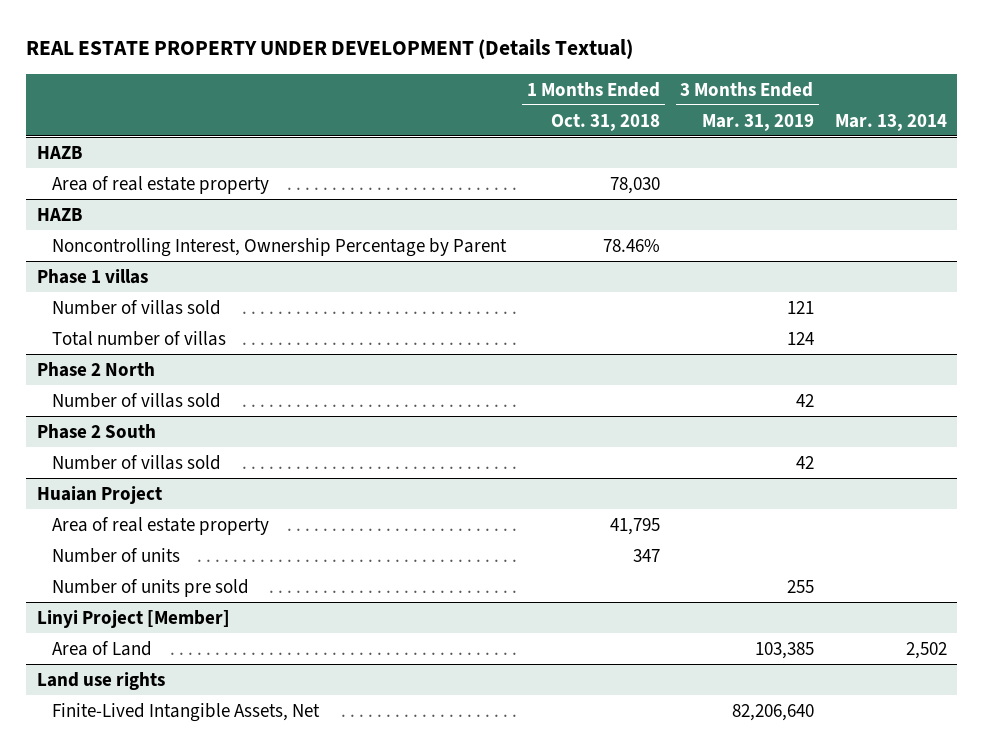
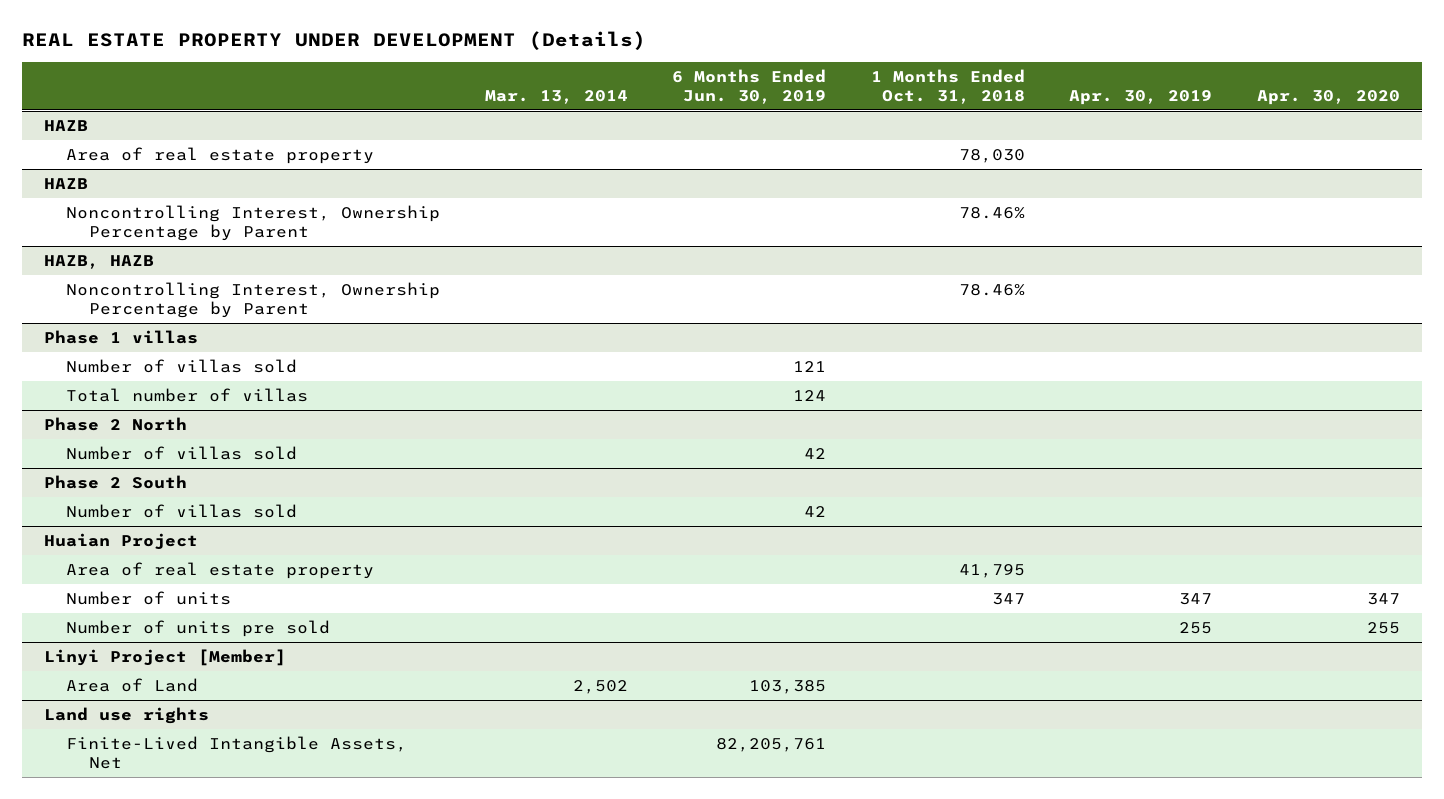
- REAL ESTATE PROPERTY UNDER DEVELOPMENT (Details Textual)
+ REAL ESTATE PROPERTY UNDER DEVELOPMENT (Details)
- | 1 Months Ended Oct. 31, 2018 | 3 Months Ended Mar. 31, 2019 | Mar. 13, 2014
+ | Mar. 13, 2014 | 6 Months Ended Jun. 30, 2019 | 1 Months Ended Oct. 31, 2018 | Apr. 30, 2019 | Apr. 30, 2020
+ HAZB, HAZB
+ Noncontrolling Interest, Ownership Percentage by Parent | | | 78.46% | |

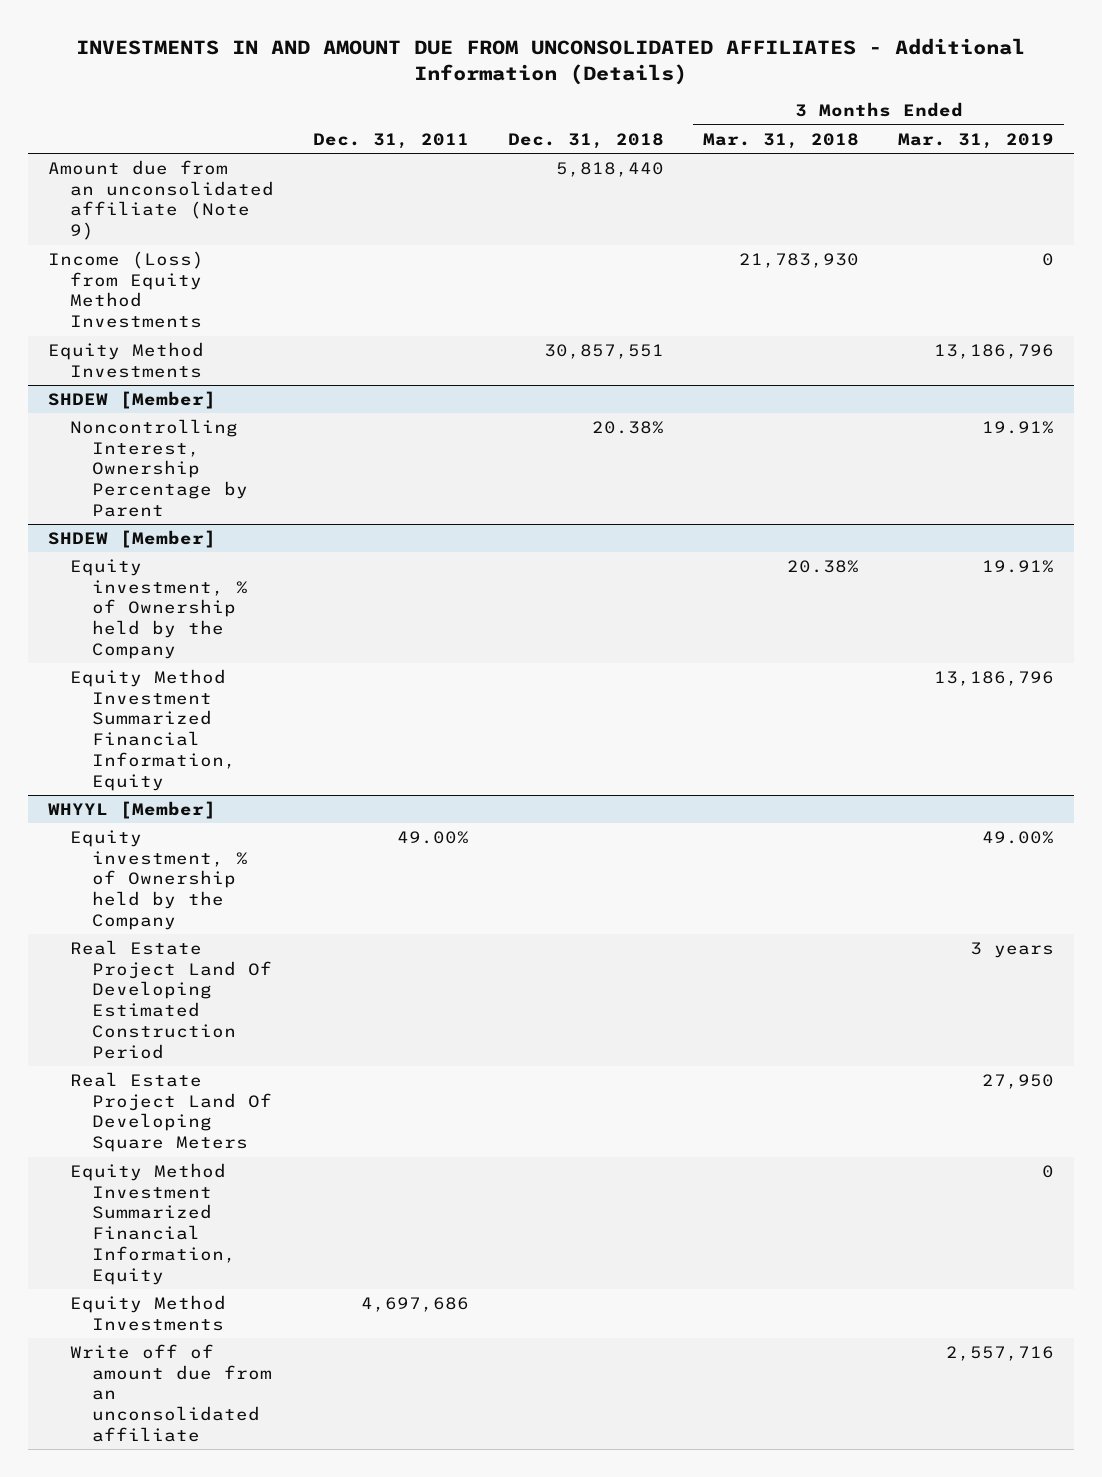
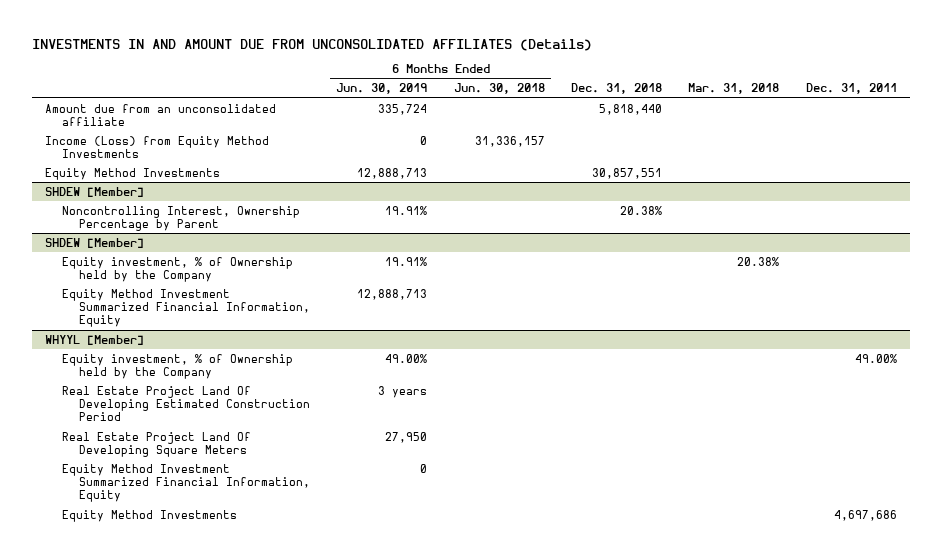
- INVESTMENTS IN AND AMOUNT DUE FROM UNCONSOLIDATED AFFILIATES - Additional Information (Details)
+ INVESTMENTS IN AND AMOUNT DUE FROM UNCONSOLIDATED AFFILIATES (Details)
- | Dec. 31, 2011 | Dec. 31, 2018 | 3 Months Ended Mar. 31, 2018 | 3 Months Ended Mar. 31, 2019
+ | 6 Months Ended Jun. 30, 2019 | 6 Months Ended Jun. 30, 2018 | Dec. 31, 2018 | Mar. 31, 2018 | Dec. 31, 2011
- Amount due from an unconsolidated affiliate (Note 9) | | 5,818,440 | |
+ Amount due from an unconsolidated affiliate | 335,724 | | 5,818,440 | |
@ WHYYL [Member]
- Write off of amount due from an unconsolidated affiliate | | | | 2,557,716

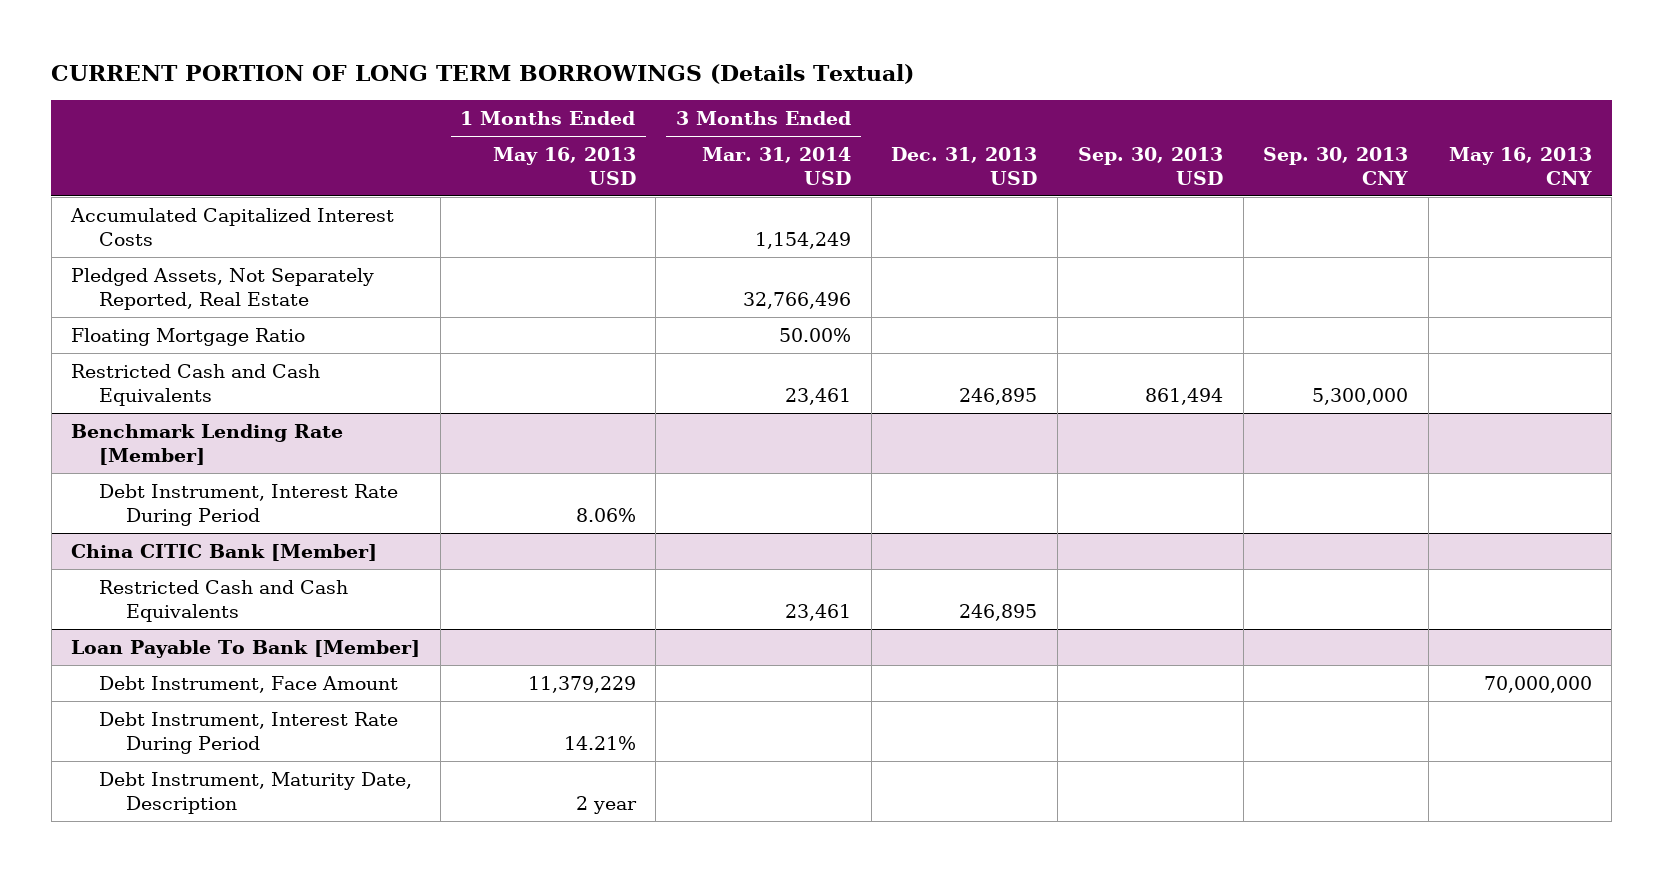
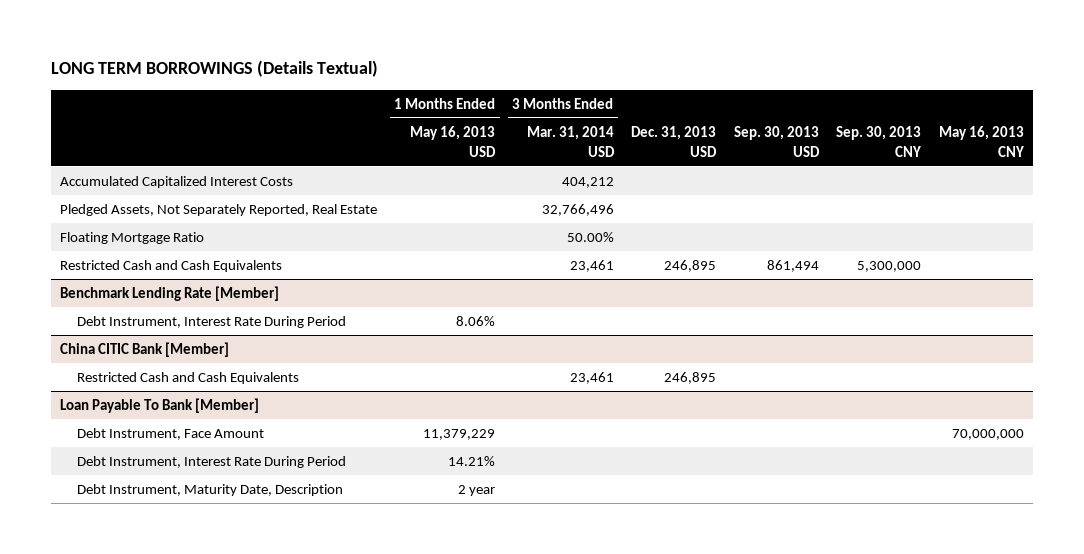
- CURRENT PORTION OF LONG TERM BORROWINGS (Details Textual)
+ LONG TERM BORROWINGS (Details Textual)
- Accumulated Capitalized Interest Costs | | 1,154,249 | | | |
+ Accumulated Capitalized Interest Costs | | 404,212 | | | |

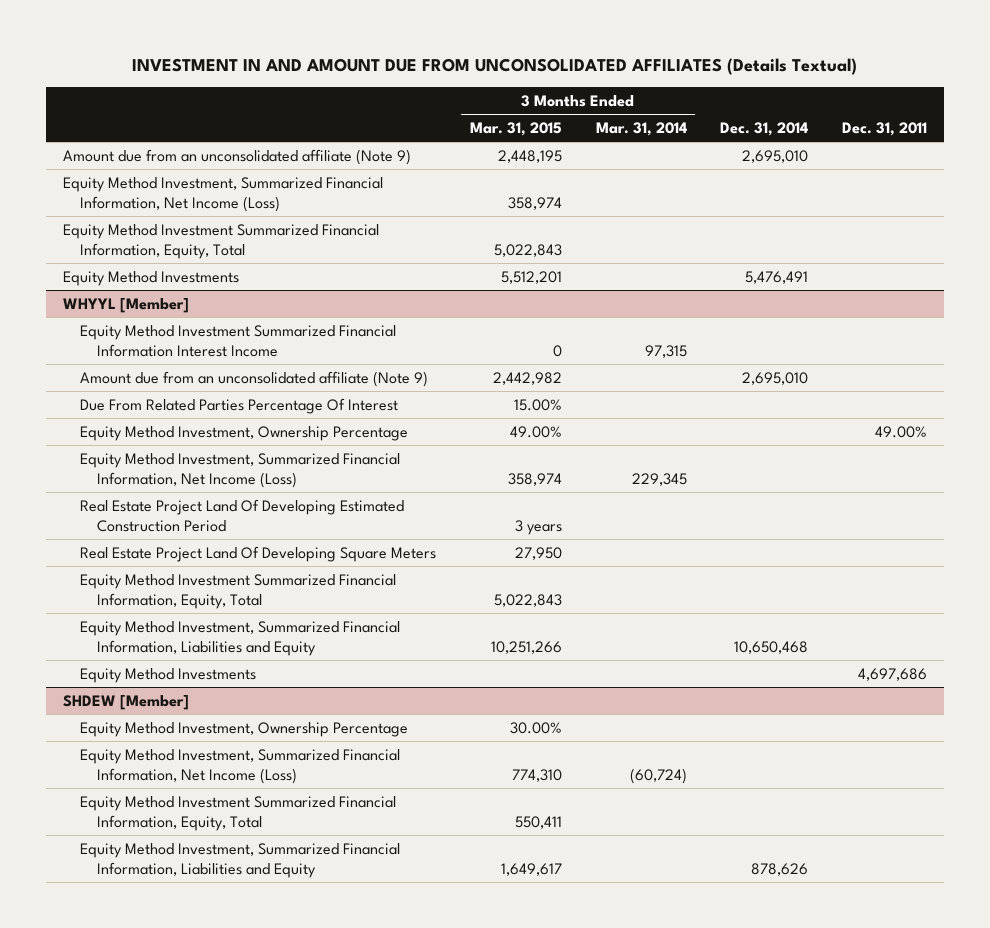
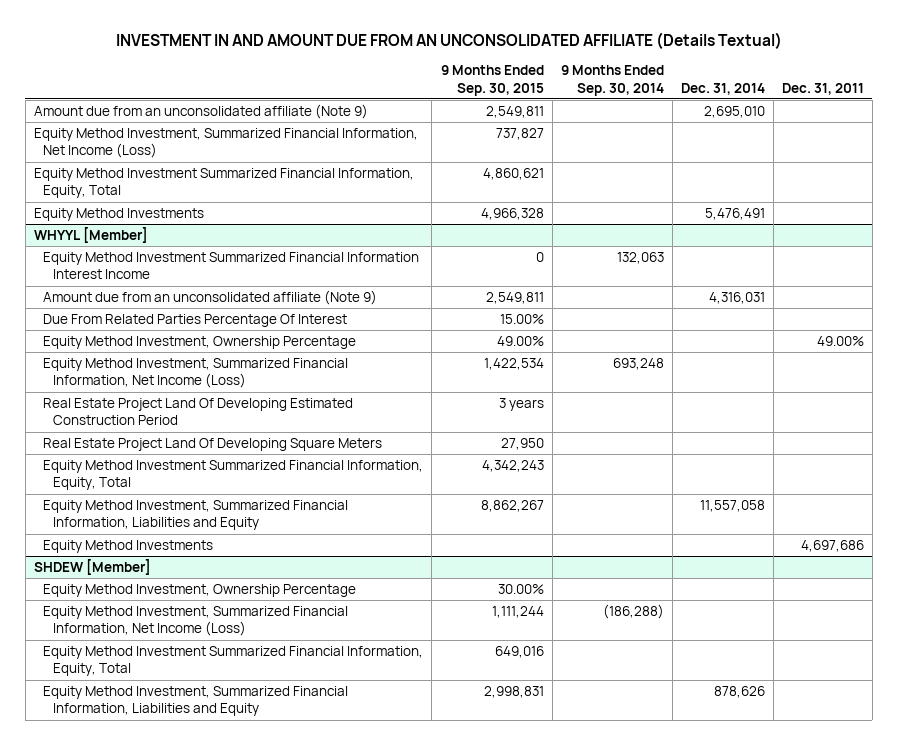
- INVESTMENT IN AND AMOUNT DUE FROM UNCONSOLIDATED AFFILIATES (Details Textual)
+ INVESTMENT IN AND AMOUNT DUE FROM AN UNCONSOLIDATED AFFILIATE (Details Textual)
- | 3 Months Ended Mar. 31, 2015 | 3 Months Ended Mar. 31, 2014 | Dec. 31, 2014 | Dec. 31, 2011
+ | 9 Months Ended Sep. 30, 2015 | 9 Months Ended Sep. 30, 2014 | Dec. 31, 2014 | Dec. 31, 2011
@ WHYYL [Member]
- Amount due from an unconsolidated affiliate (Note 9) | 2,442,982 | | 2,695,010 |
+ Amount due from an unconsolidated affiliate (Note 9) | 2,549,811 | | 4,316,031 |
- Equity Method Investment, Summarized Financial Information, Liabilities and Equity | 10,251,266 | | 10,650,468 |
+ Equity Method Investment, Summarized Financial Information, Liabilities and Equity | 8,862,267 | | 11,557,058 |

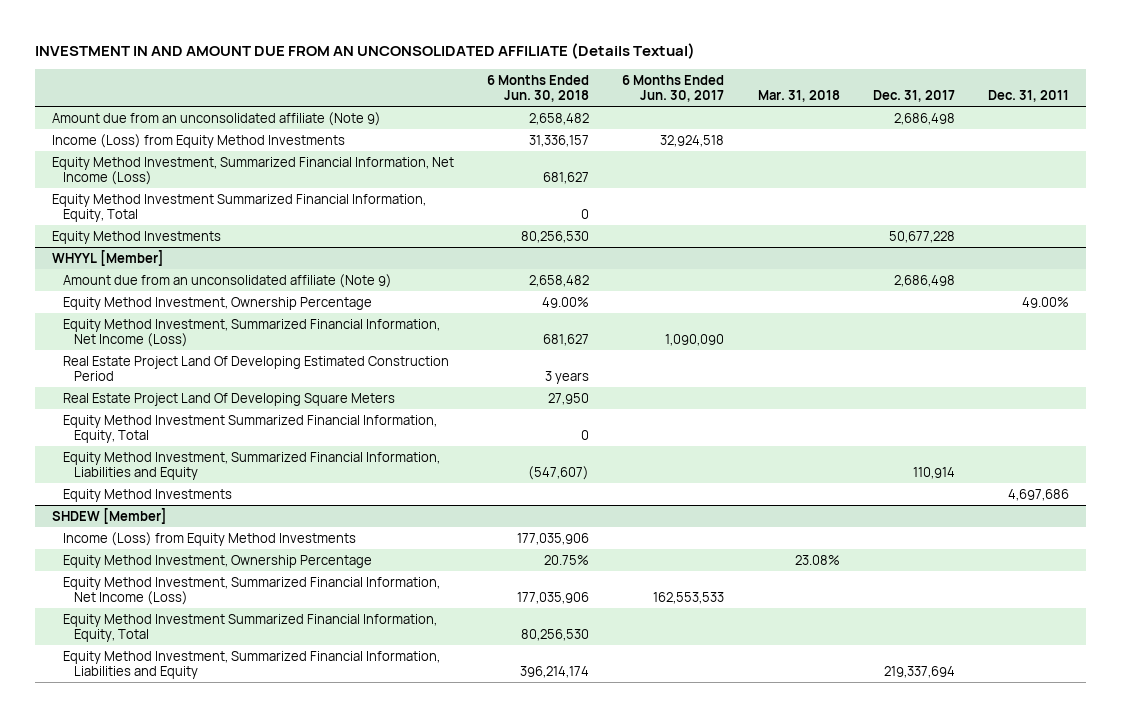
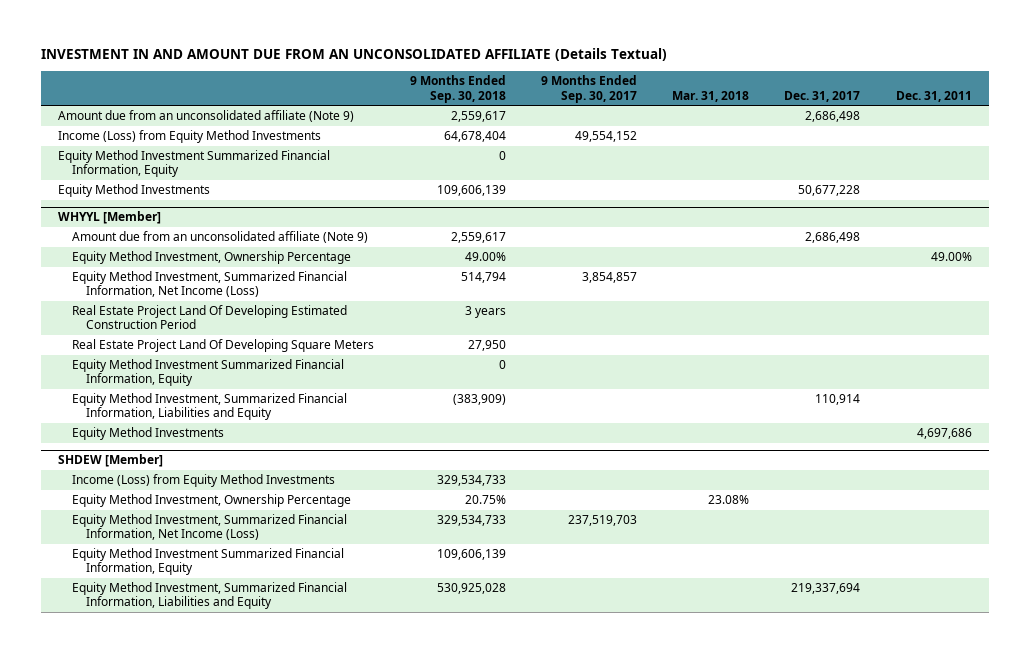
- | 6 Months Ended Jun. 30, 2018 | 6 Months Ended Jun. 30, 2017 | Mar. 31, 2018 | Dec. 31, 2017 | Dec. 31, 2011
+ | 9 Months Ended Sep. 30, 2018 | 9 Months Ended Sep. 30, 2017 | Mar. 31, 2018 | Dec. 31, 2017 | Dec. 31, 2011
- Equity Method Investment, Summarized Financial Information, Net Income (Loss) | 681,627 | | | |
- Equity Method Investment Summarized Financial Information, Equity, Total | 0 | | | |
+ Equity Method Investment Summarized Financial Information, Equity | 0 | | | |
@ WHYYL [Member]
- Equity Method Investment Summarized Financial Information, Equity, Total | 0 | | | |
+ Equity Method Investment Summarized Financial Information, Equity | 0 | | | |
@ SHDEW [Member]
- Equity Method Investment Summarized Financial Information, Equity, Total | 80,256,530 | | | |
+ Equity Method Investment Summarized Financial Information, Equity | 109,606,139 | | | |

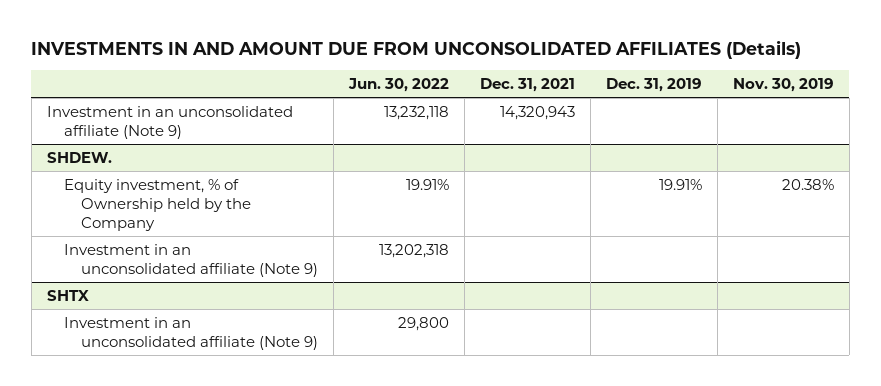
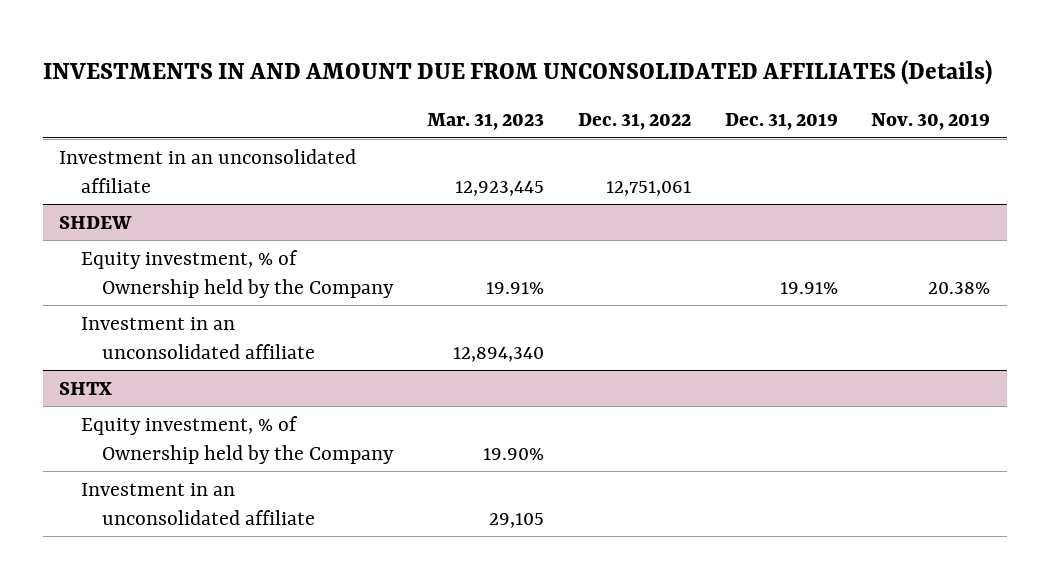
- | Jun. 30, 2022 | Dec. 31, 2021 | Dec. 31, 2019 | Nov. 30, 2019
+ | Mar. 31, 2023 | Dec. 31, 2022 | Dec. 31, 2019 | Nov. 30, 2019
- Investment in an unconsolidated affiliate (Note 9) | 13,232,118 | 14,320,943 | |
- SHDEW.
+ Investment in an unconsolidated affiliate | 12,923,445 | 12,751,061 | |
+ SHDEW
- Investment in an unconsolidated affiliate (Note 9) | 13,202,318 | | |
+ Investment in an unconsolidated affiliate | 12,894,340 | | |
@ SHTX
- Investment in an unconsolidated affiliate (Note 9) | 29,800 | | |
+ Equity investment, % of Ownership held by the Company | 19.90% | | |
+ Investment in an unconsolidated affiliate | 29,105 | | |

